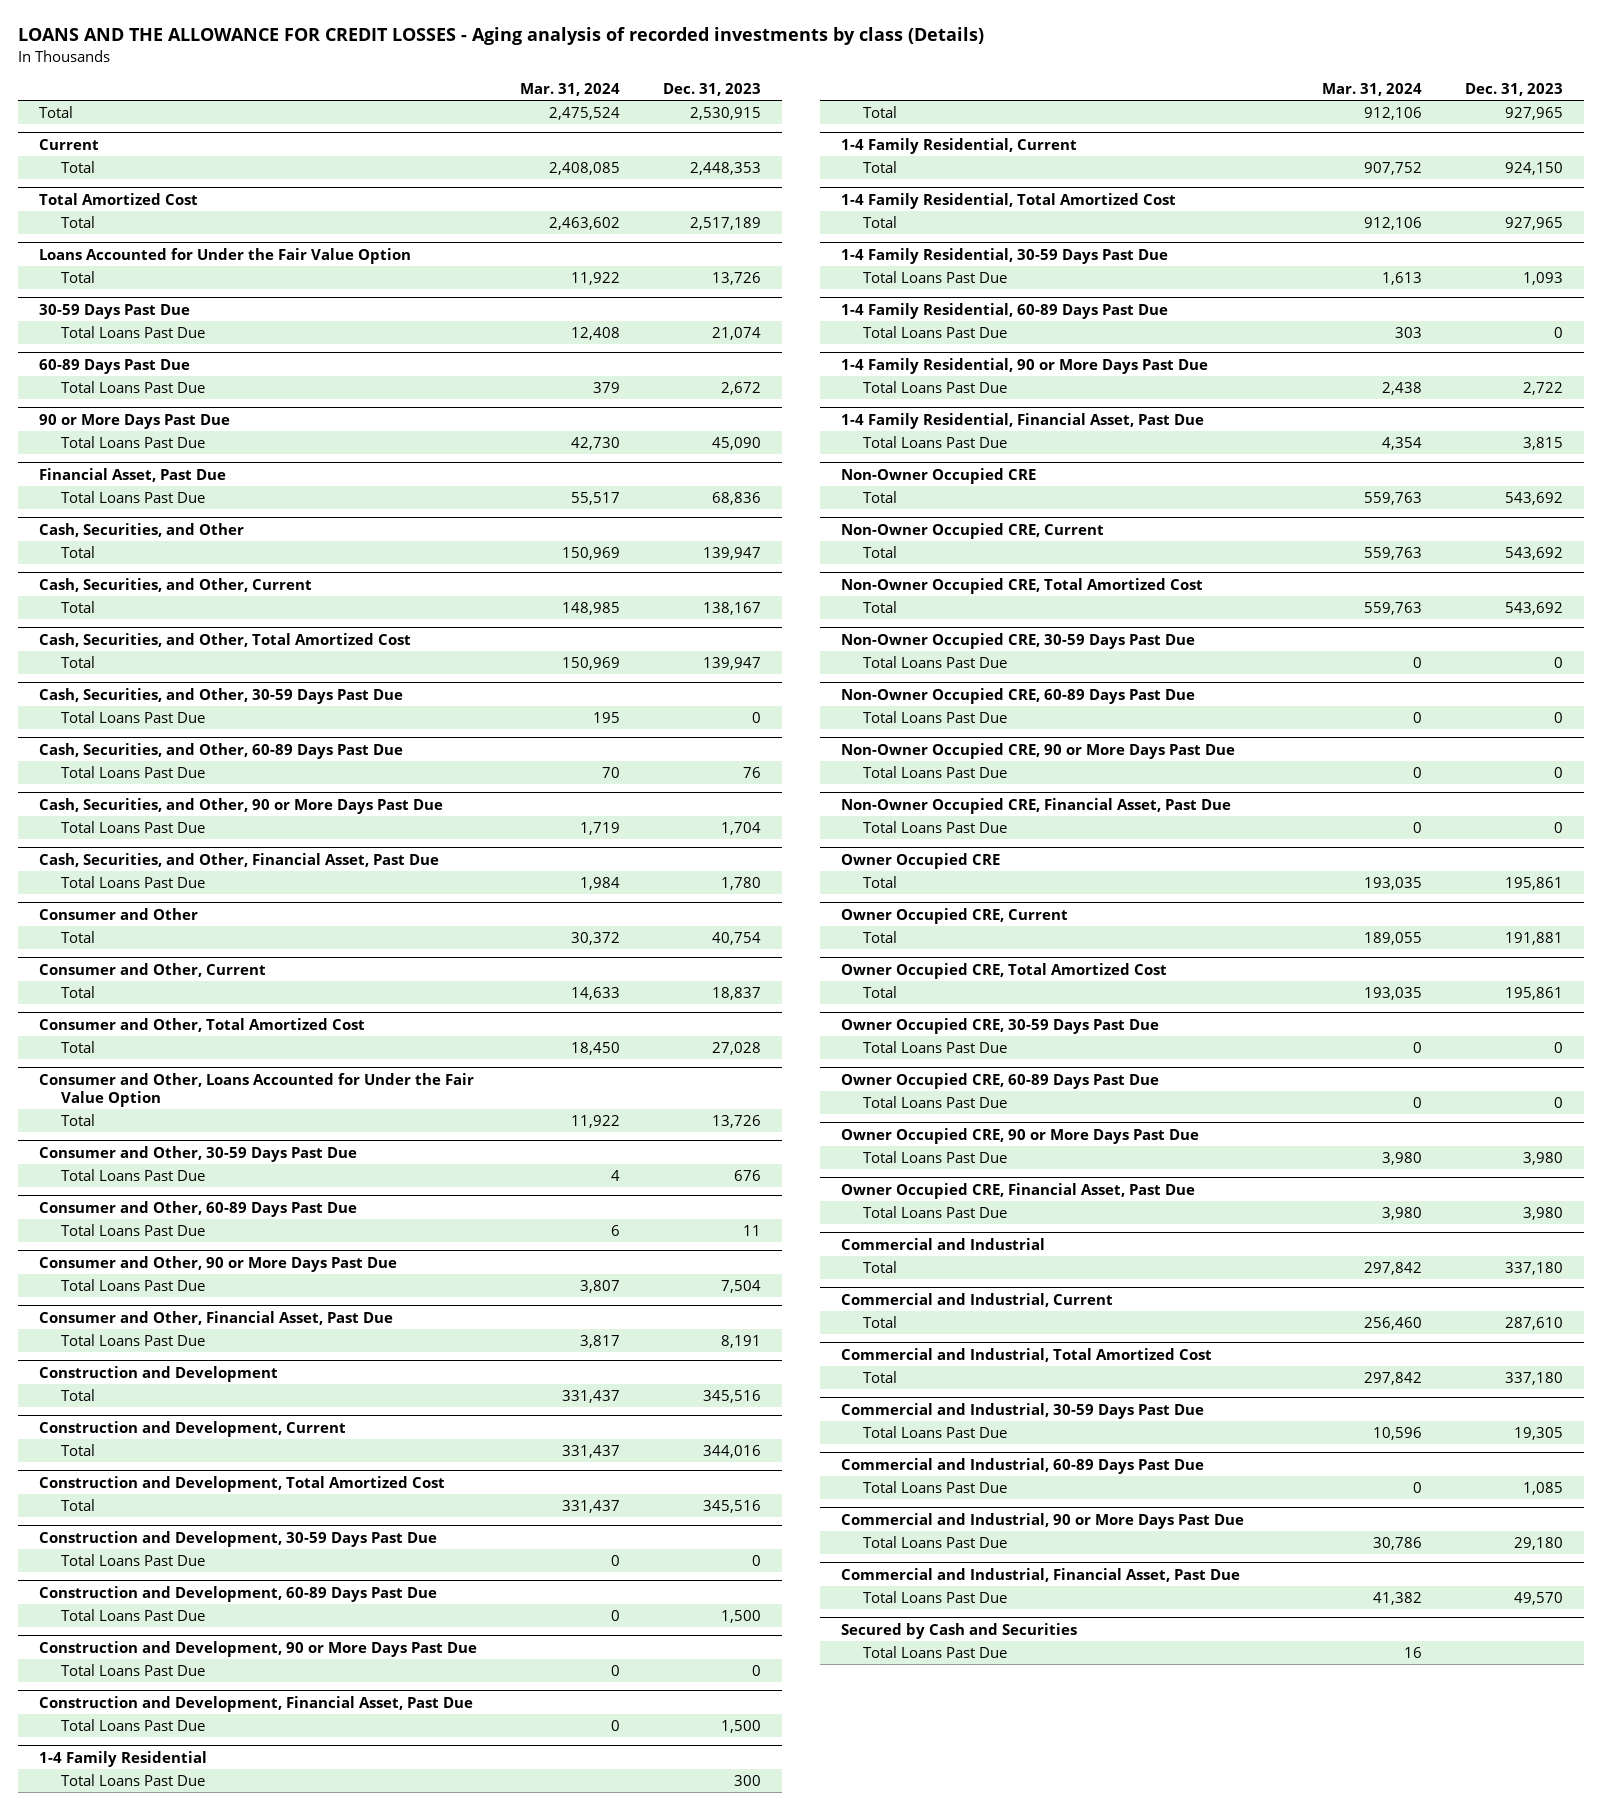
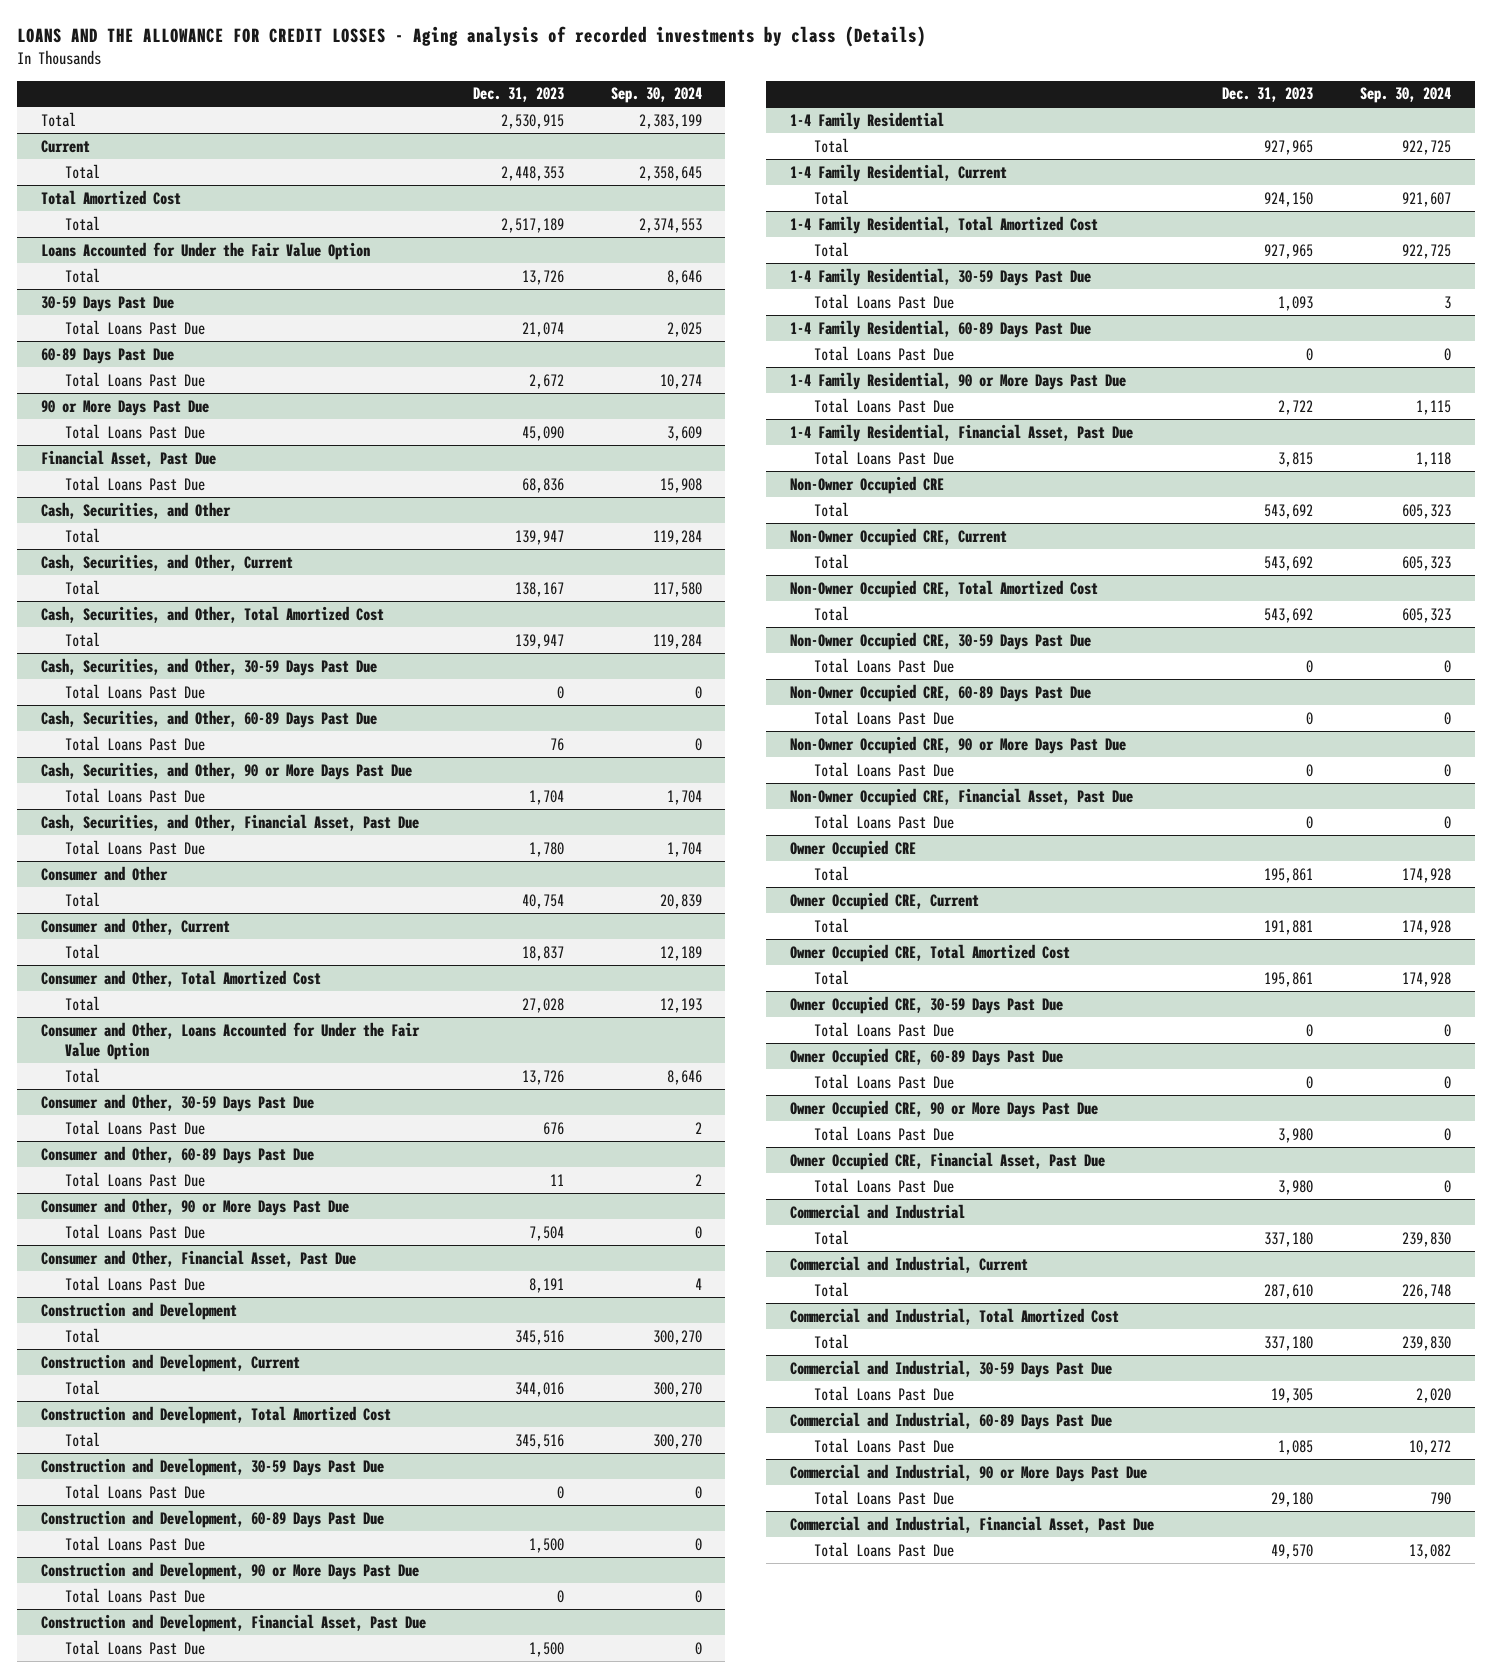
- | Mar. 31, 2024 | Dec. 31, 2023
+ | Dec. 31, 2023 | Sep. 30, 2024
@ 1-4 Family Residential
- Total Loans Past Due | | 300
- Secured by Cash and Securities
- Total Loans Past Due | 16 |

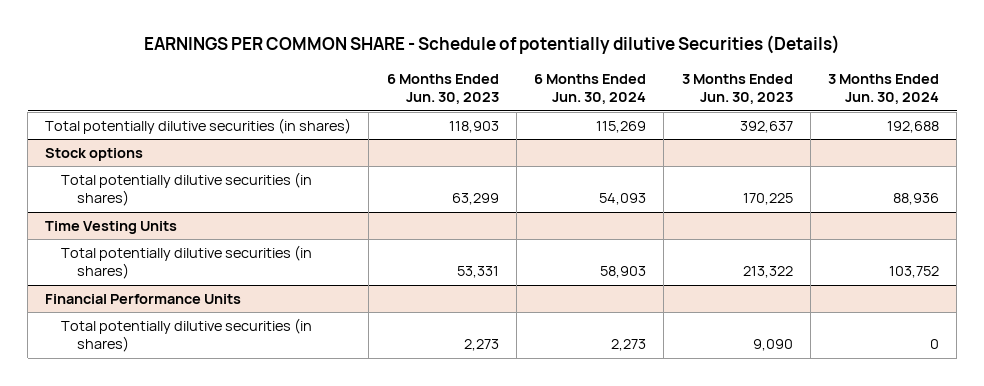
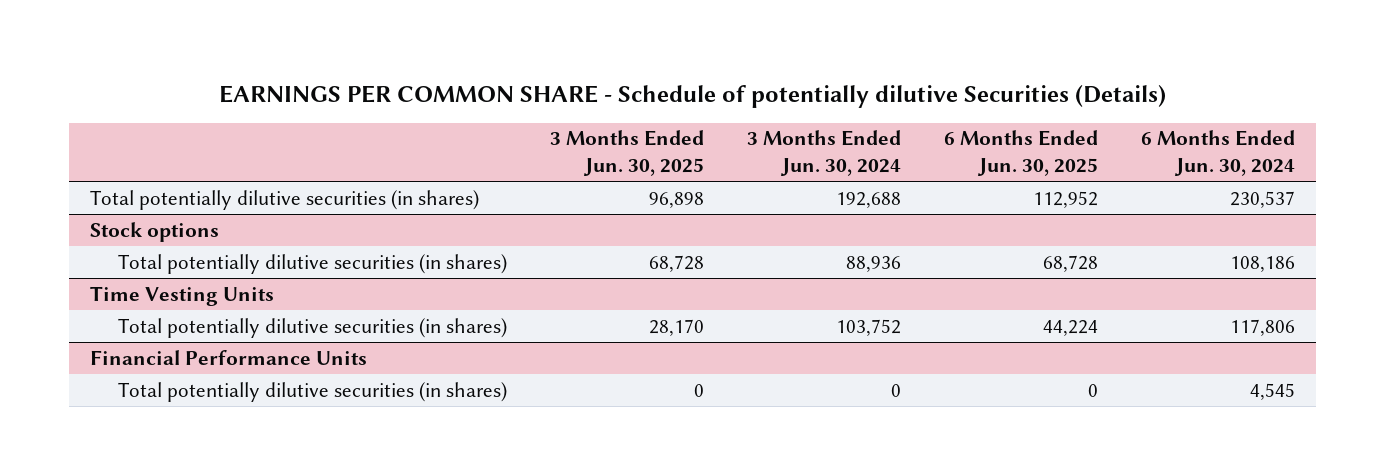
- | 6 Months Ended Jun. 30, 2023 | 6 Months Ended Jun. 30, 2024 | 3 Months Ended Jun. 30, 2023 | 3 Months Ended Jun. 30, 2024
+ | 3 Months Ended Jun. 30, 2025 | 3 Months Ended Jun. 30, 2024 | 6 Months Ended Jun. 30, 2025 | 6 Months Ended Jun. 30, 2024
- Total potentially dilutive securities (in shares) | 118,903 | 115,269 | 392,637 | 192,688
+ Total potentially dilutive securities (in shares) | 96,898 | 192,688 | 112,952 | 230,537
@ Stock options
- Total potentially dilutive securities (in shares) | 63,299 | 54,093 | 170,225 | 88,936
+ Total potentially dilutive securities (in shares) | 68,728 | 88,936 | 68,728 | 108,186
@ Time Vesting Units
- Total potentially dilutive securities (in shares) | 53,331 | 58,903 | 213,322 | 103,752
+ Total potentially dilutive securities (in shares) | 28,170 | 103,752 | 44,224 | 117,806
@ Financial Performance Units
- Total potentially dilutive securities (in shares) | 2,273 | 2,273 | 9,090 | 0
+ Total potentially dilutive securities (in shares) | 0 | 0 | 0 | 4,545

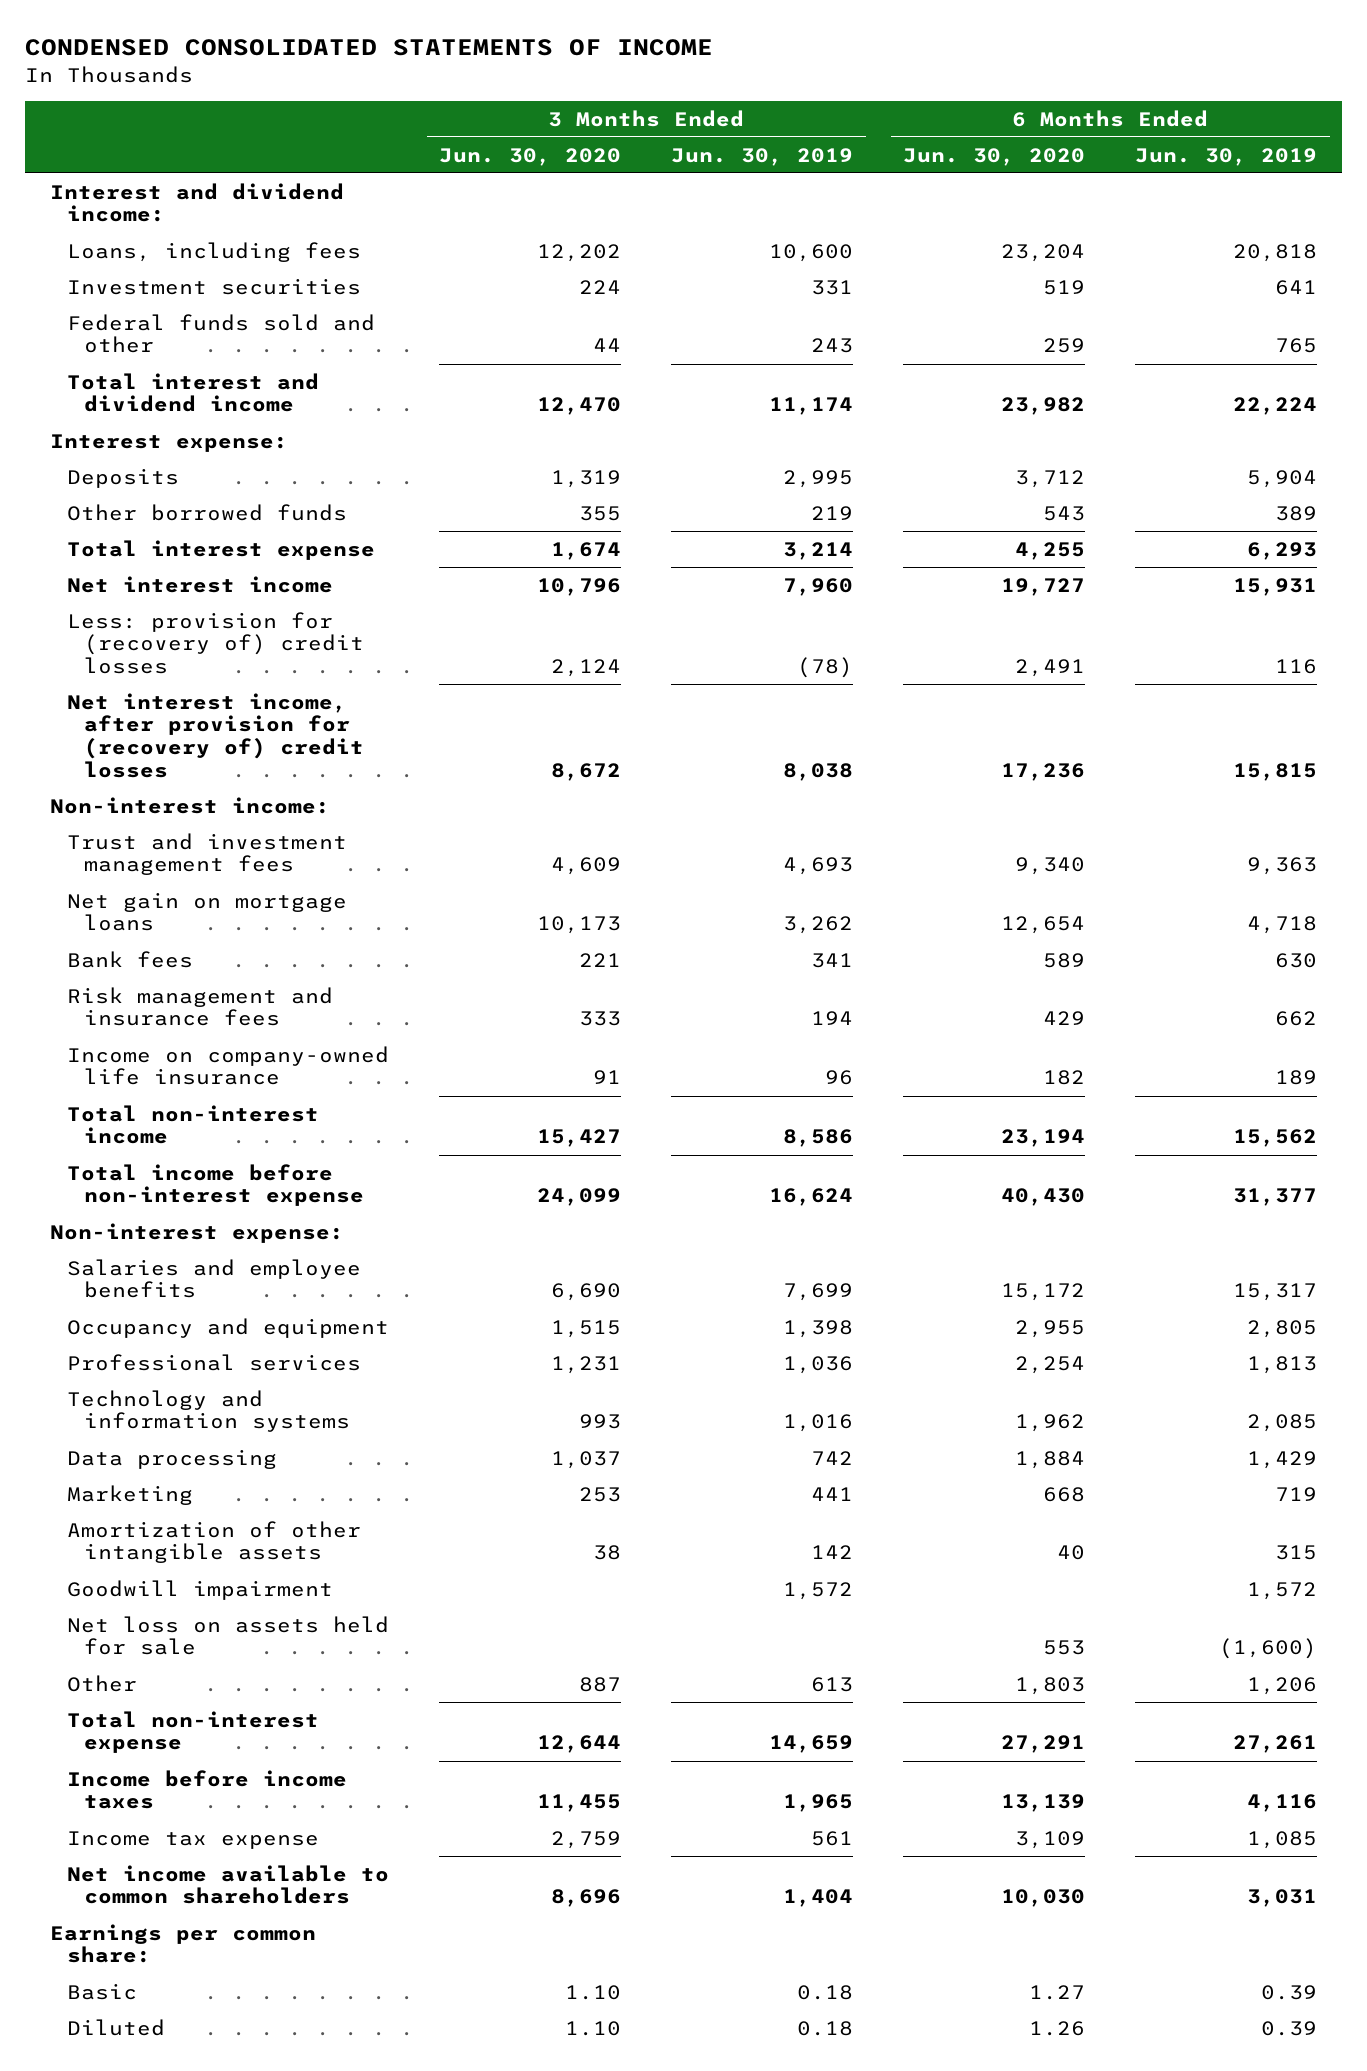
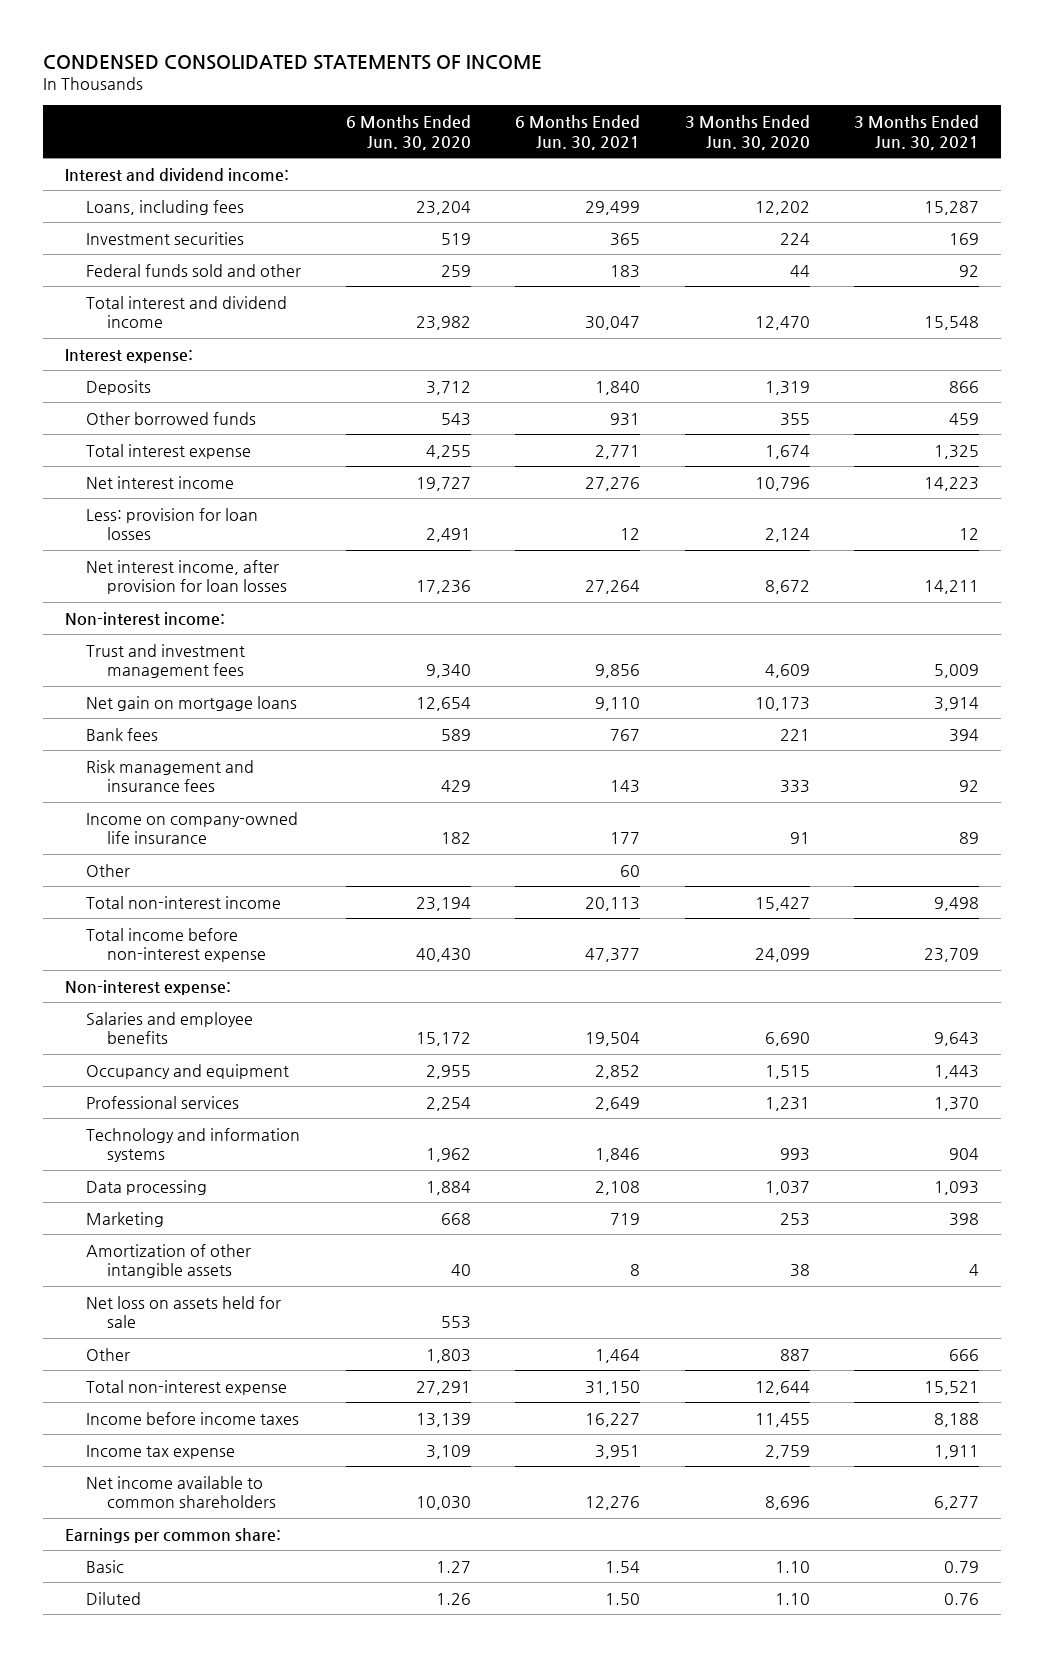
- | 3 Months Ended Jun. 30, 2020 | 3 Months Ended Jun. 30, 2019 | 6 Months Ended Jun. 30, 2020 | 6 Months Ended Jun. 30, 2019
+ | 6 Months Ended Jun. 30, 2020 | 6 Months Ended Jun. 30, 2021 | 3 Months Ended Jun. 30, 2020 | 3 Months Ended Jun. 30, 2021
- Less: provision for (recovery of) credit losses | 2,124 | (78) | 2,491 | 116
- Net interest income, after provision for (recovery of) credit losses | 8,672 | 8,038 | 17,236 | 15,815
+ Less: provision for loan losses | 2,491 | 12 | 2,124 | 12
+ Net interest income, after provision for loan losses | 17,236 | 27,264 | 8,672 | 14,211
+ Other | | 60 | |
- Goodwill impairment | | 1,572 | | 1,572

